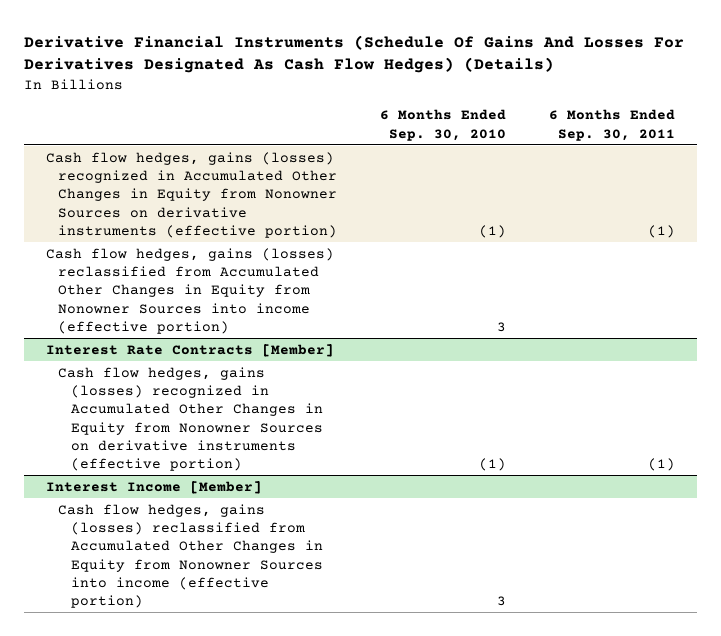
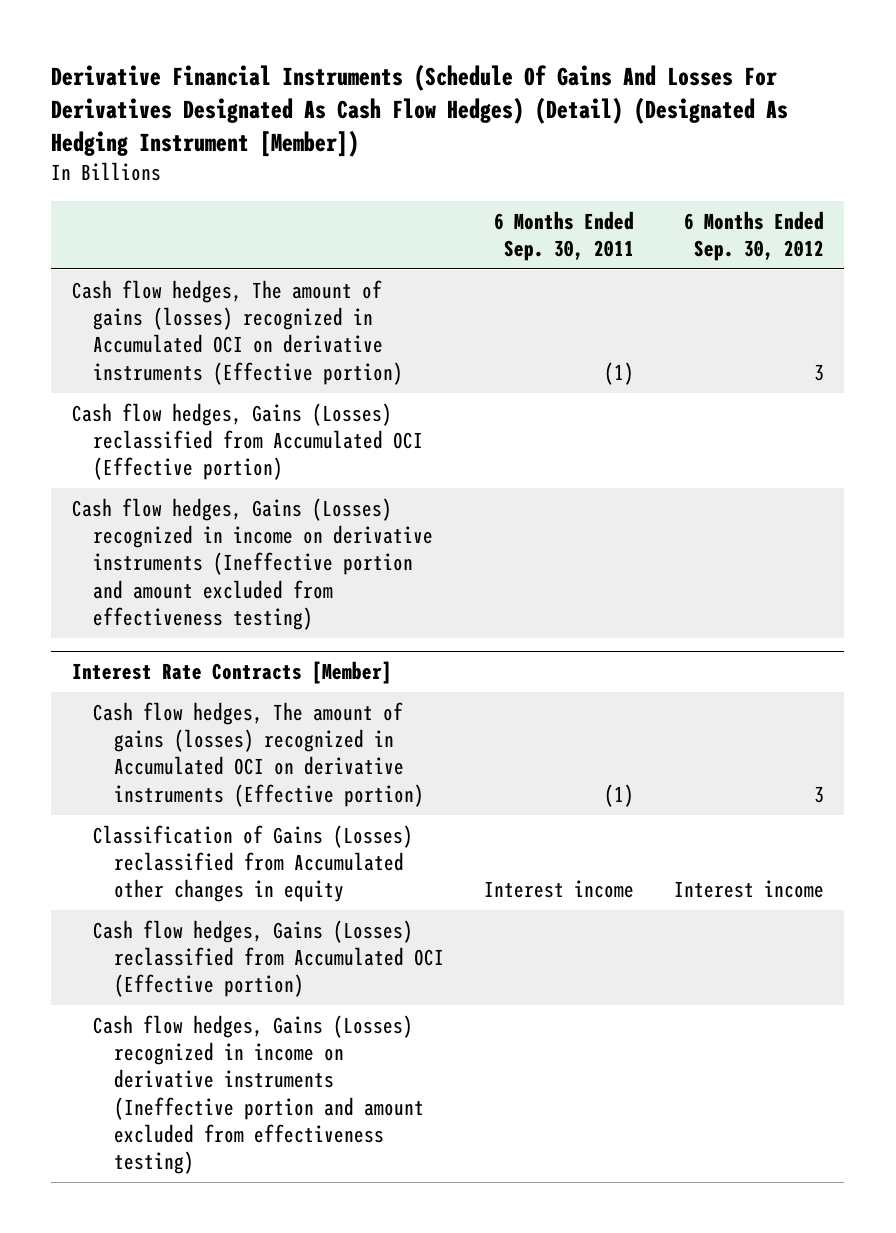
- Derivative Financial Instruments (Schedule Of Gains And Losses For Derivatives Designated As Cash Flow Hedges) (Details)
+ Derivative Financial Instruments (Schedule Of Gains And Losses For Derivatives Designated As Cash Flow Hedges) (Detail) (Designated As Hedging Instrument [Member])
- | 6 Months Ended Sep. 30, 2010 | 6 Months Ended Sep. 30, 2011
+ | 6 Months Ended Sep. 30, 2011 | 6 Months Ended Sep. 30, 2012
- Cash flow hedges, gains (losses) recognized in Accumulated Other Changes in Equity from Nonowner Sources on derivative instruments (effective portion) | (1) | (1)
- Cash flow hedges, gains (losses) reclassified from Accumulated Other Changes in Equity from Nonowner Sources into income (effective portion) | 3 |
+ Cash flow hedges, The amount of gains (losses) recognized in Accumulated OCI on derivative instruments (Effective portion) | (1) | 3
+ Cash flow hedges, Gains (Losses) reclassified from Accumulated OCI (Effective portion)
+ Cash flow hedges, Gains (Losses) recognized in income on derivative instruments (Ineffective portion and amount excluded from effectiveness testing)
@ Interest Rate Contracts [Member]
- Cash flow hedges, gains (losses) recognized in Accumulated Other Changes in Equity from Nonowner Sources on derivative instruments (effective portion) | (1) | (1)
- Interest Income [Member]
- Cash flow hedges, gains (losses) reclassified from Accumulated Other Changes in Equity from Nonowner Sources into income (effective portion) | 3 |
@ Interest Rate Contracts [Member]
+ Cash flow hedges, The amount of gains (losses) recognized in Accumulated OCI on derivative instruments (Effective portion) | (1) | 3
+ Classification of Gains (Losses) reclassified from Accumulated other changes in equity | Interest income | Interest income
+ Cash flow hedges, Gains (Losses) reclassified from Accumulated OCI (Effective portion)
+ Cash flow hedges, Gains (Losses) recognized in income on derivative instruments (Ineffective portion and amount excluded from effectiveness testing)

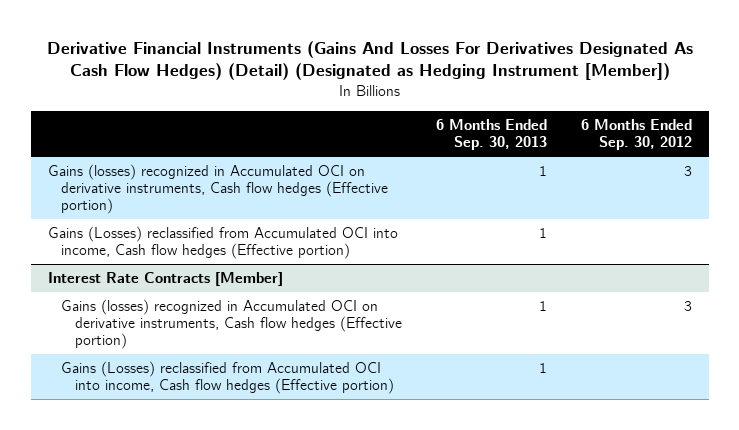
- Derivative Financial Instruments (Schedule Of Gains And Losses For Derivatives Designated As Cash Flow Hedges) (Detail) (Designated As Hedging Instrument [Member])
+ Derivative Financial Instruments (Gains And Losses For Derivatives Designated As Cash Flow Hedges) (Detail) (Designated as Hedging Instrument [Member])
- | 6 Months Ended Sep. 30, 2011 | 6 Months Ended Sep. 30, 2012
+ | 6 Months Ended Sep. 30, 2013 | 6 Months Ended Sep. 30, 2012
- Cash flow hedges, The amount of gains (losses) recognized in Accumulated OCI on derivative instruments (Effective portion) | (1) | 3
- Cash flow hedges, Gains (Losses) reclassified from Accumulated OCI (Effective portion)
- Cash flow hedges, Gains (Losses) recognized in income on derivative instruments (Ineffective portion and amount excluded from effectiveness testing)
+ Gains (losses) recognized in Accumulated OCI on derivative instruments, Cash flow hedges (Effective portion) | 1 | 3
+ Gains (Losses) reclassified from Accumulated OCI into income, Cash flow hedges (Effective portion) | 1 |
@ Interest Rate Contracts [Member]
- Cash flow hedges, The amount of gains (losses) recognized in Accumulated OCI on derivative instruments (Effective portion) | (1) | 3
- Classification of Gains (Losses) reclassified from Accumulated other changes in equity | Interest income | Interest income
- Cash flow hedges, Gains (Losses) reclassified from Accumulated OCI (Effective portion)
- Cash flow hedges, Gains (Losses) recognized in income on derivative instruments (Ineffective portion and amount excluded from effectiveness testing)
+ Gains (losses) recognized in Accumulated OCI on derivative instruments, Cash flow hedges (Effective portion) | 1 | 3
+ Gains (Losses) reclassified from Accumulated OCI into income, Cash flow hedges (Effective portion) | 1 |

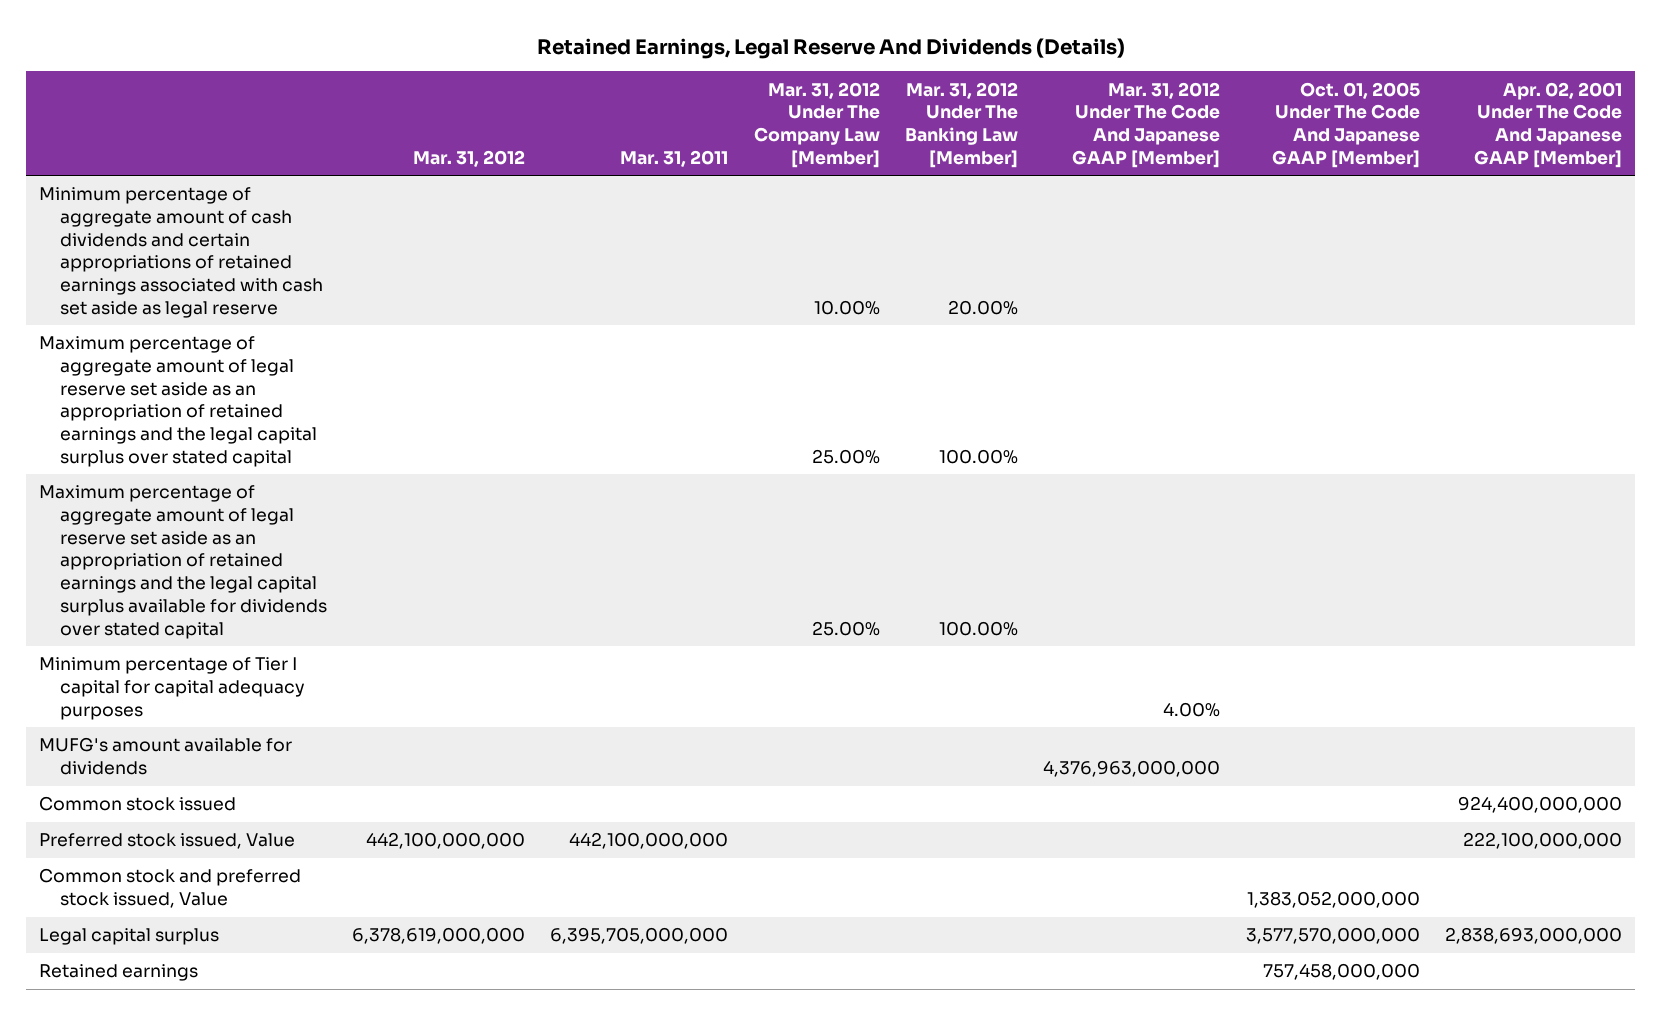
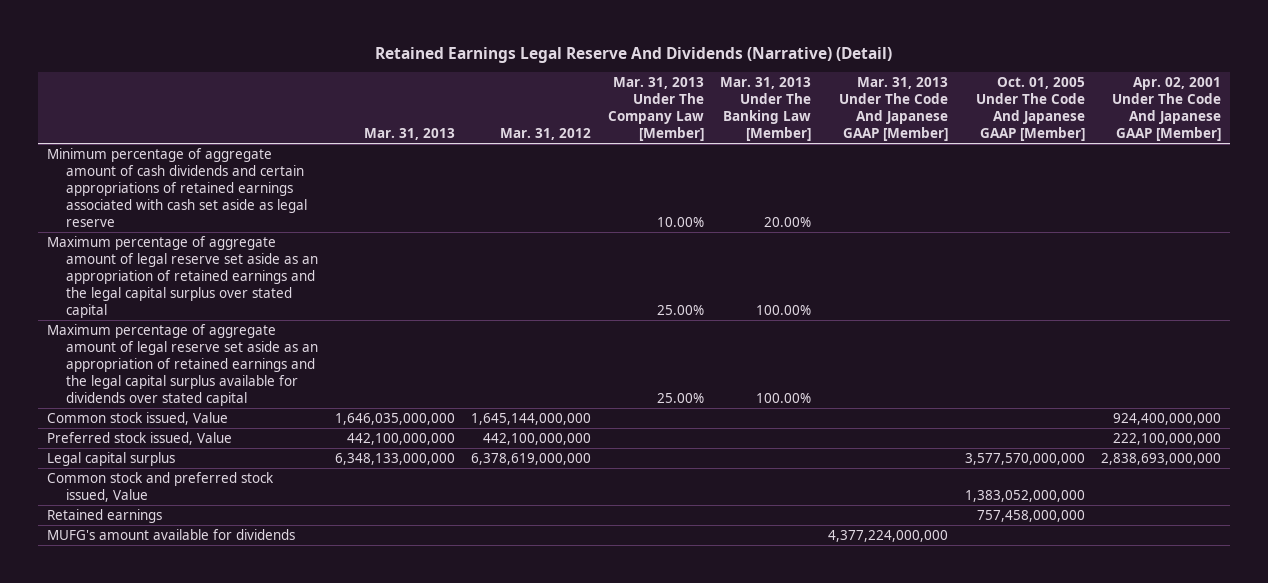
- Retained Earnings, Legal Reserve And Dividends (Details)
+ Retained Earnings Legal Reserve And Dividends (Narrative) (Detail)
- | Mar. 31, 2012 | Mar. 31, 2011 | Mar. 31, 2012 Under The Company Law [Member] | Mar. 31, 2012 Under The Banking Law [Member] | Mar. 31, 2012 Under The Code And Japanese GAAP [Member] | Oct. 01, 2005 Under The Code And Japanese GAAP [Member] | Apr. 02, 2001 Under The Code And Japanese GAAP [Member]
+ | Mar. 31, 2013 | Mar. 31, 2012 | Mar. 31, 2013 Under The Company Law [Member] | Mar. 31, 2013 Under The Banking Law [Member] | Mar. 31, 2013 Under The Code And Japanese GAAP [Member] | Oct. 01, 2005 Under The Code And Japanese GAAP [Member] | Apr. 02, 2001 Under The Code And Japanese GAAP [Member]
- Minimum percentage of Tier I capital for capital adequacy purposes | | | | | 4.00% | |
- Common stock issued | | | | | | | 924,400,000,000
+ Common stock issued, Value | 1,646,035,000,000 | 1,645,144,000,000 | | | | | 924,400,000,000
moved down: Common stock and preferred stock issued, Value | | | | | | 1,383,052,000,000 |
moved down: MUFG's amount available for dividends | | | | | 4,377,224,000,000 | |

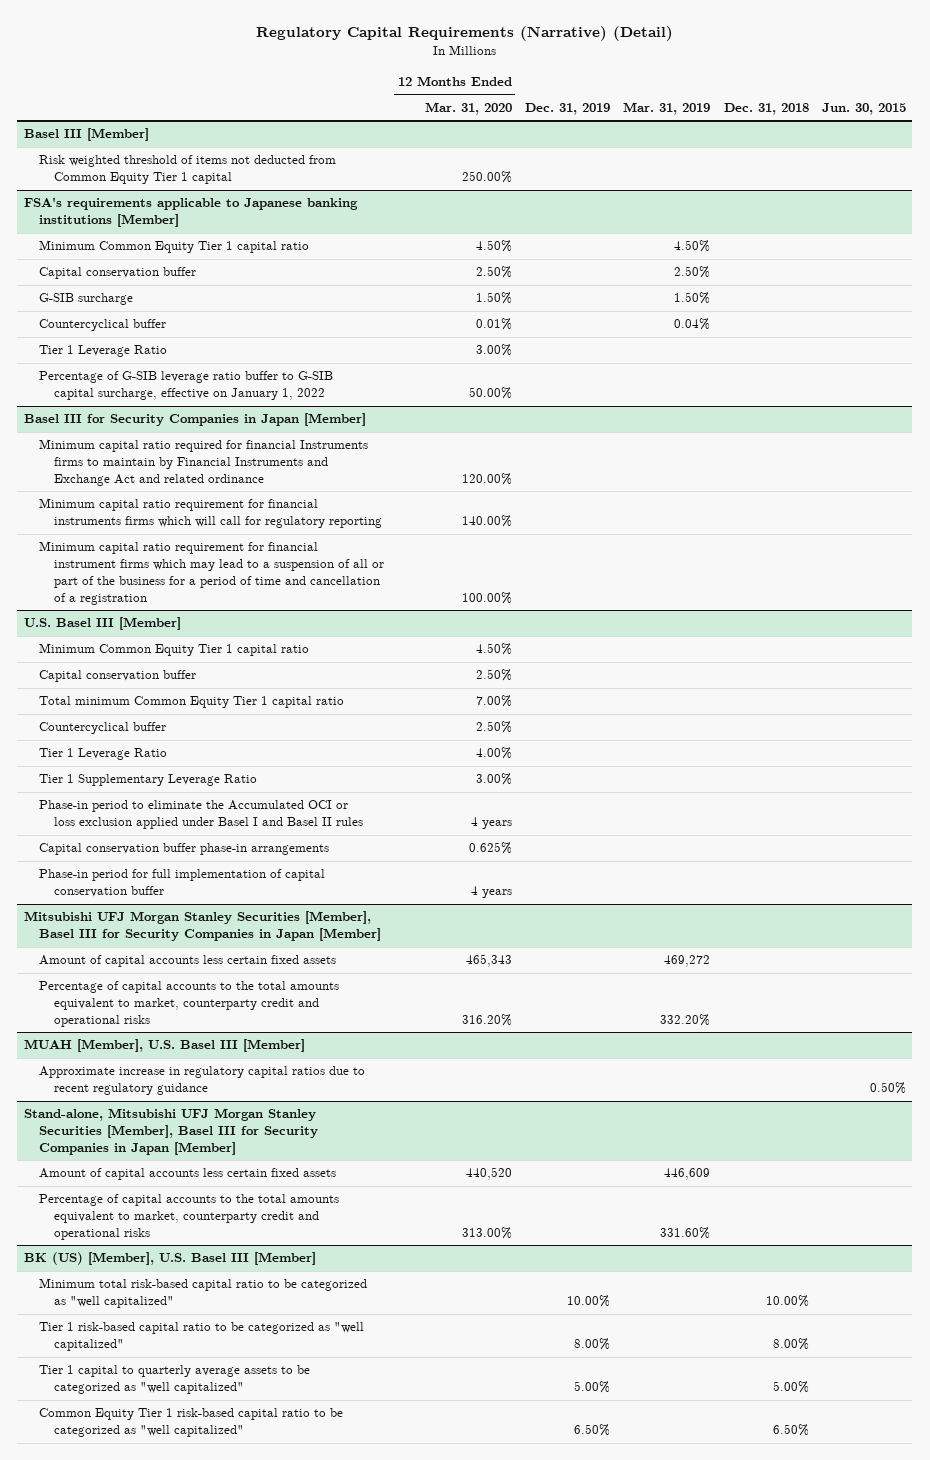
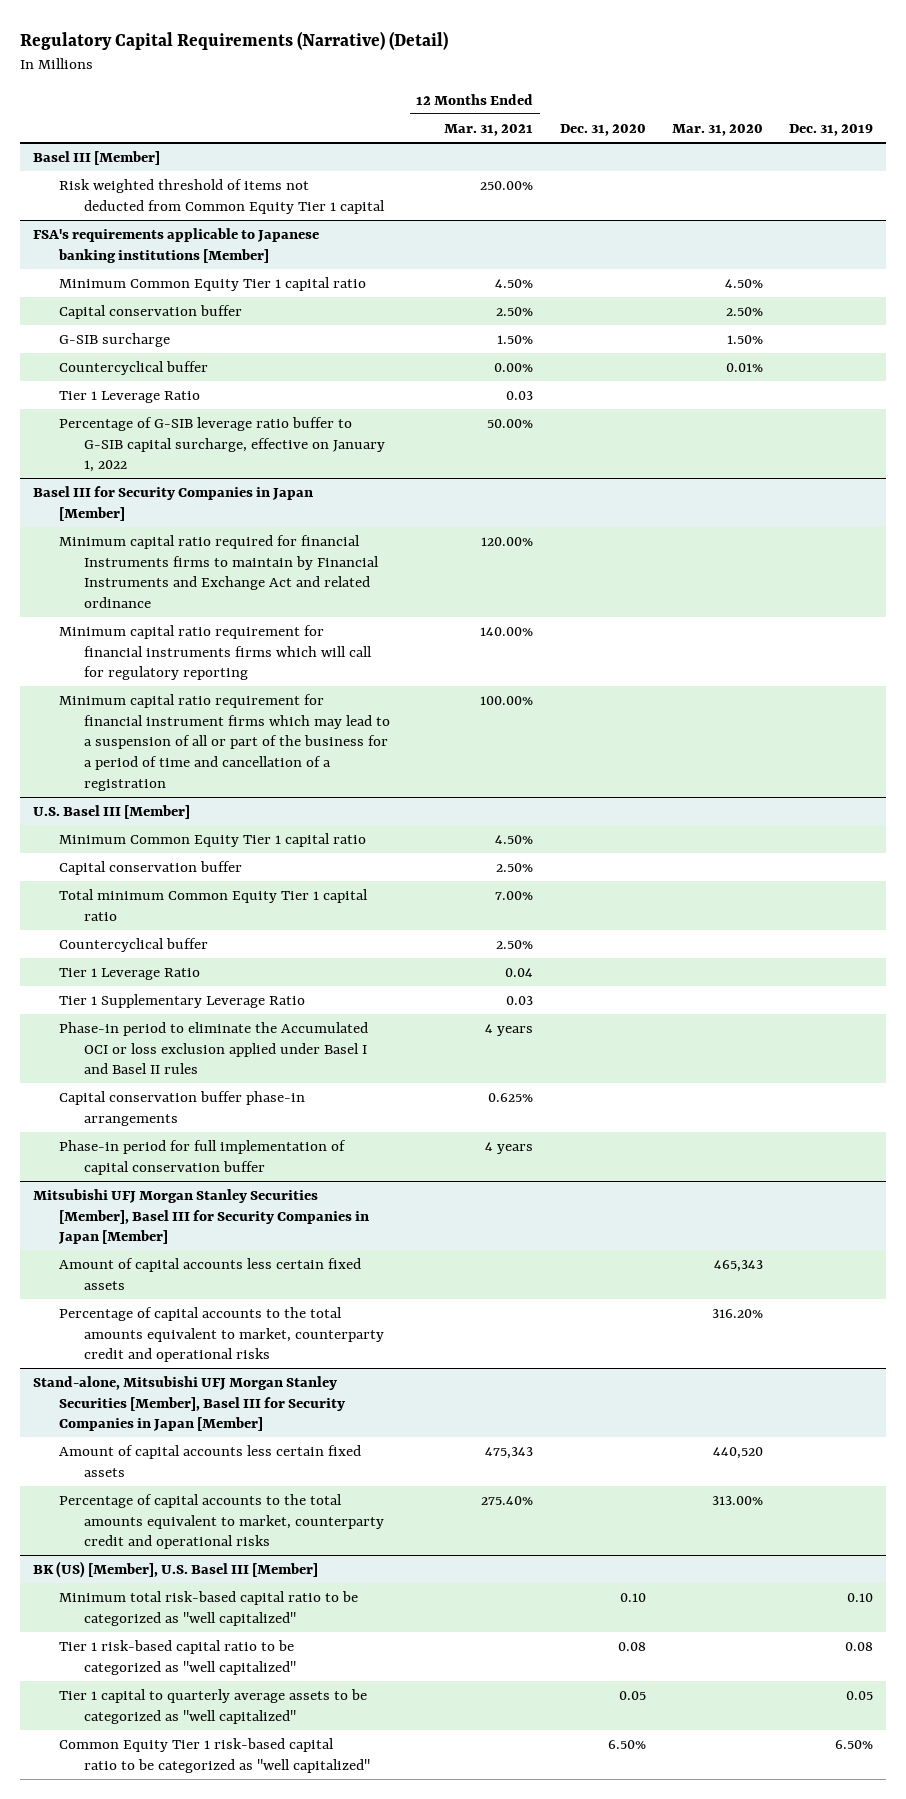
- | 12 Months Ended Mar. 31, 2020 | Dec. 31, 2019 | Mar. 31, 2019 | Dec. 31, 2018 | Jun. 30, 2015
+ | 12 Months Ended Mar. 31, 2021 | Dec. 31, 2020 | Mar. 31, 2020 | Dec. 31, 2019
- MUAH [Member], U.S. Basel III [Member]
- Approximate increase in regulatory capital ratios due to recent regulatory guidance | | | | | 0.50%
@ BK (US) [Member], U.S. Basel III [Member]
- Minimum total risk-based capital ratio to be categorized as "well capitalized" | | 10.00% | | 10.00% |
- Tier 1 risk-based capital ratio to be categorized as "well capitalized" | | 8.00% | | 8.00% |
- Tier 1 capital to quarterly average assets to be categorized as "well capitalized" | | 5.00% | | 5.00% |
+ Minimum total risk-based capital ratio to be categorized as "well capitalized" | | 0.10 | | 0.10
+ Tier 1 risk-based capital ratio to be categorized as "well capitalized" | | 0.08 | | 0.08
+ Tier 1 capital to quarterly average assets to be categorized as "well capitalized" | | 0.05 | | 0.05

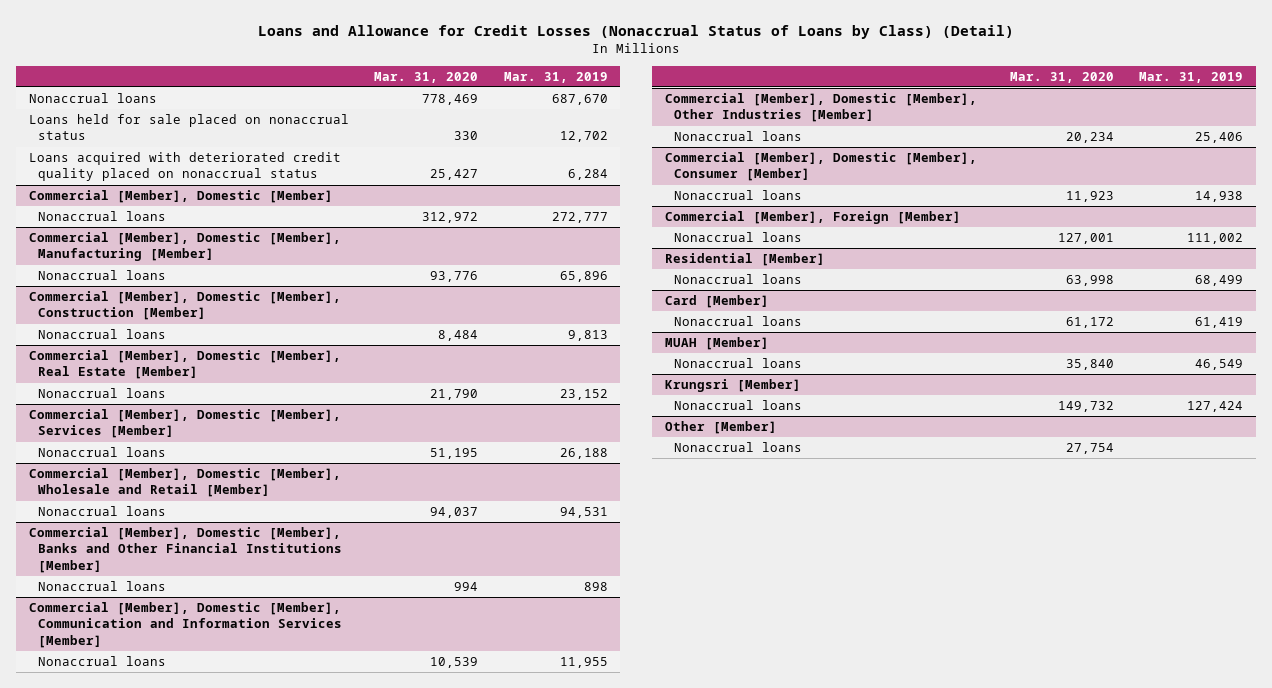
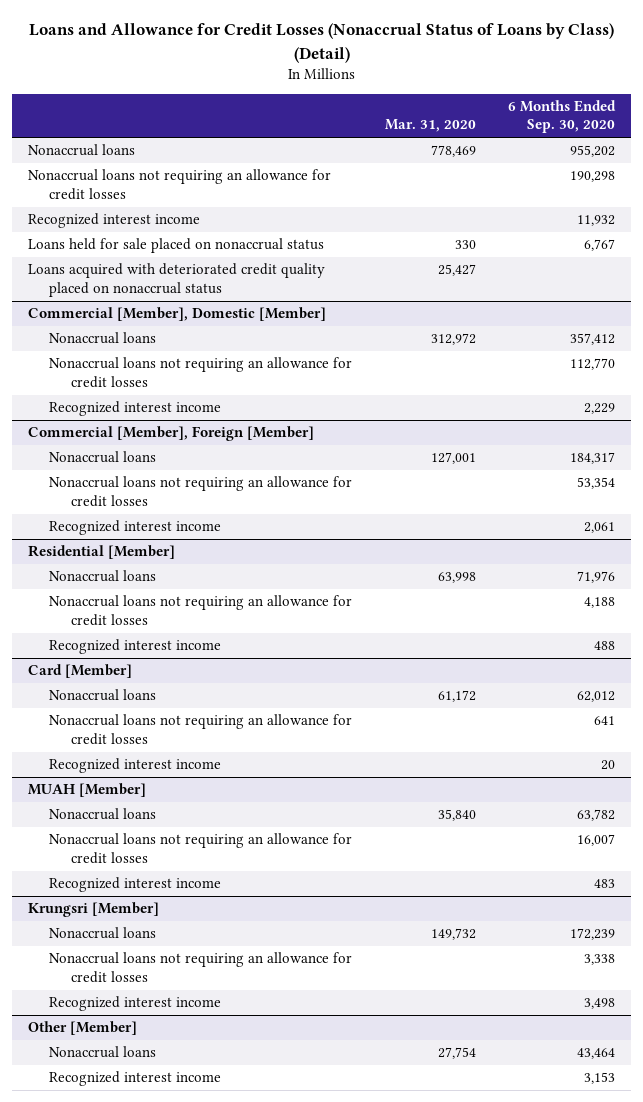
- | Mar. 31, 2020 | Mar. 31, 2019
+ | Mar. 31, 2020 | 6 Months Ended Sep. 30, 2020
+ Nonaccrual loans not requiring an allowance for credit losses | | 190,298
+ Recognized interest income | | 11,932
- Commercial [Member], Domestic [Member], Manufacturing [Member]
- Nonaccrual loans | 93,776 | 65,896
- Commercial [Member], Domestic [Member], Construction [Member]
- Nonaccrual loans | 8,484 | 9,813
- Commercial [Member], Domestic [Member], Real Estate [Member]
- Nonaccrual loans | 21,790 | 23,152
- Commercial [Member], Domestic [Member], Services [Member]
- Nonaccrual loans | 51,195 | 26,188
- Commercial [Member], Domestic [Member], Wholesale and Retail [Member]
- Nonaccrual loans | 94,037 | 94,531
- Commercial [Member], Domestic [Member], Banks and Other Financial Institutions [Member]
- Nonaccrual loans | 994 | 898
- Commercial [Member], Domestic [Member], Communication and Information Services [Member]
- Nonaccrual loans | 10,539 | 11,955
- Commercial [Member], Domestic [Member], Other Industries [Member]
- Nonaccrual loans | 20,234 | 25,406
- Commercial [Member], Domestic [Member], Consumer [Member]
- Nonaccrual loans | 11,923 | 14,938
@ Commercial [Member], Domestic [Member]
+ Nonaccrual loans not requiring an allowance for credit losses | | 112,770
+ Recognized interest income | | 2,229
@ Commercial [Member], Foreign [Member]
+ Nonaccrual loans not requiring an allowance for credit losses | | 53,354
+ Recognized interest income | | 2,061
@ Residential [Member]
+ Nonaccrual loans not requiring an allowance for credit losses | | 4,188
+ Recognized interest income | | 488
@ Card [Member]
+ Nonaccrual loans not requiring an allowance for credit losses | | 641
+ Recognized interest income | | 20
@ MUAH [Member]
+ Nonaccrual loans not requiring an allowance for credit losses | | 16,007
+ Recognized interest income | | 483
@ Krungsri [Member]
+ Nonaccrual loans not requiring an allowance for credit losses | | 3,338
+ Recognized interest income | | 3,498
@ Other [Member]
+ Recognized interest income | | 3,153

